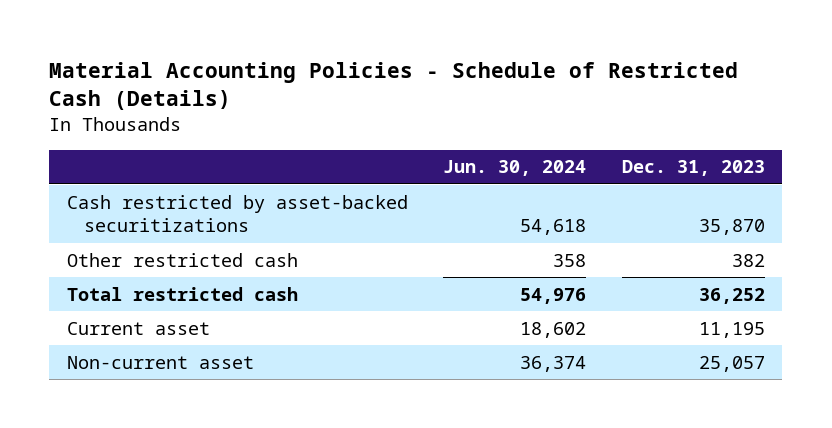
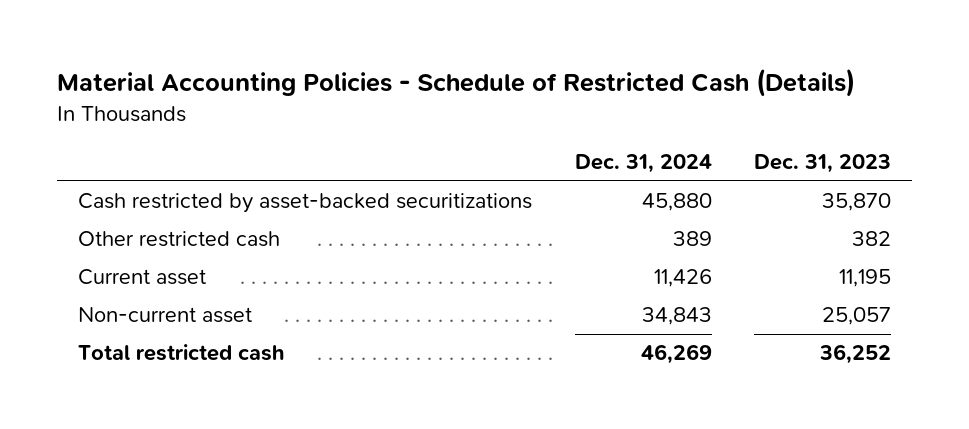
- | Jun. 30, 2024 | Dec. 31, 2023
+ | Dec. 31, 2024 | Dec. 31, 2023
moved down: Total restricted cash | 46,269 | 36,252

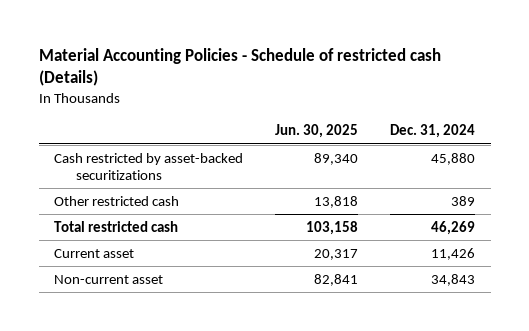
- Material Accounting Policies - Schedule of Restricted Cash (Details)
+ Material Accounting Policies - Schedule of restricted cash (Details)
- | Dec. 31, 2024 | Dec. 31, 2023
+ | Jun. 30, 2025 | Dec. 31, 2024
moved up: Total restricted cash | 103,158 | 46,269

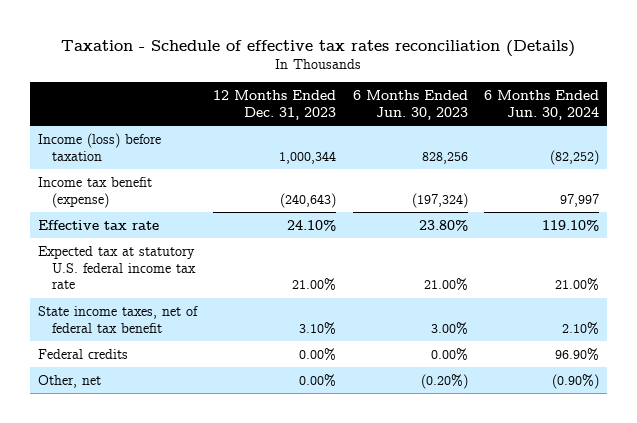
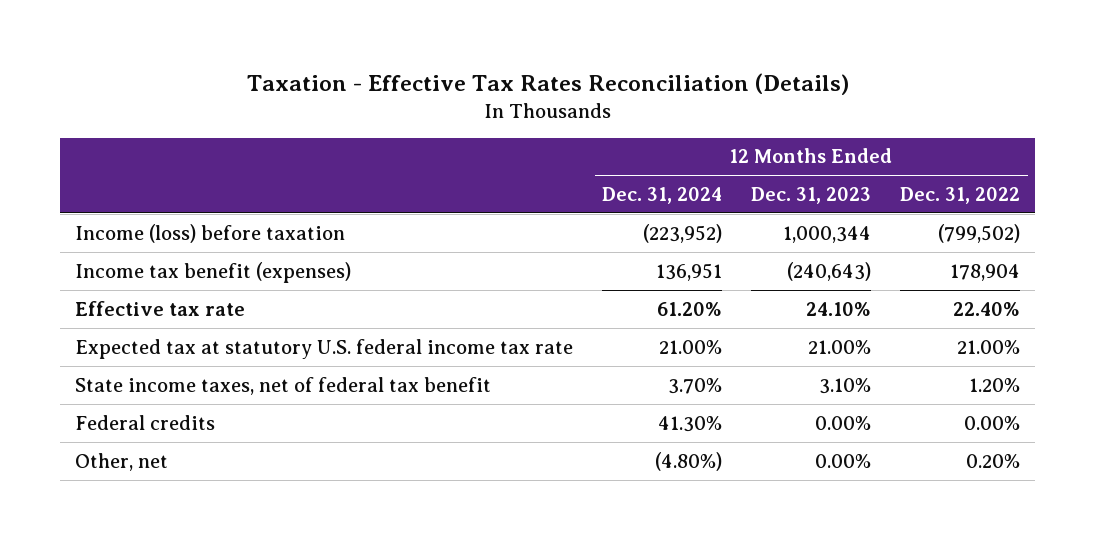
- Taxation - Schedule of effective tax rates reconciliation (Details)
+ Taxation - Effective Tax Rates Reconciliation (Details)
- | 12 Months Ended Dec. 31, 2023 | 6 Months Ended Jun. 30, 2023 | 6 Months Ended Jun. 30, 2024
+ | 12 Months Ended Dec. 31, 2024 | 12 Months Ended Dec. 31, 2023 | 12 Months Ended Dec. 31, 2022
- Income tax benefit (expense) | (240,643) | (197,324) | 97,997
+ Income tax benefit (expenses) | 136,951 | (240,643) | 178,904

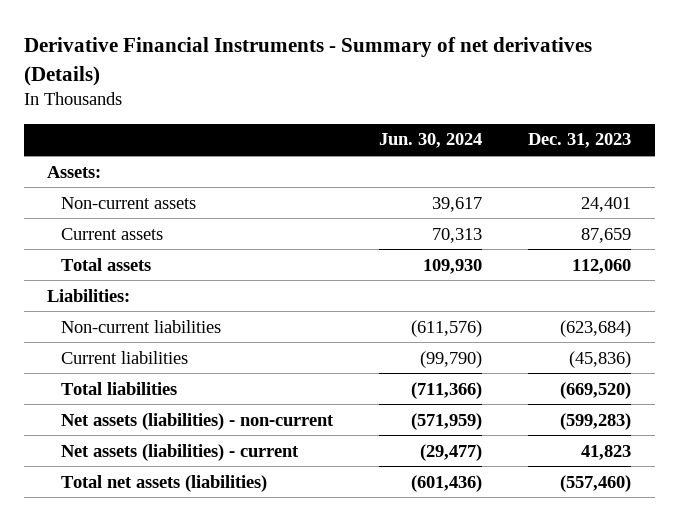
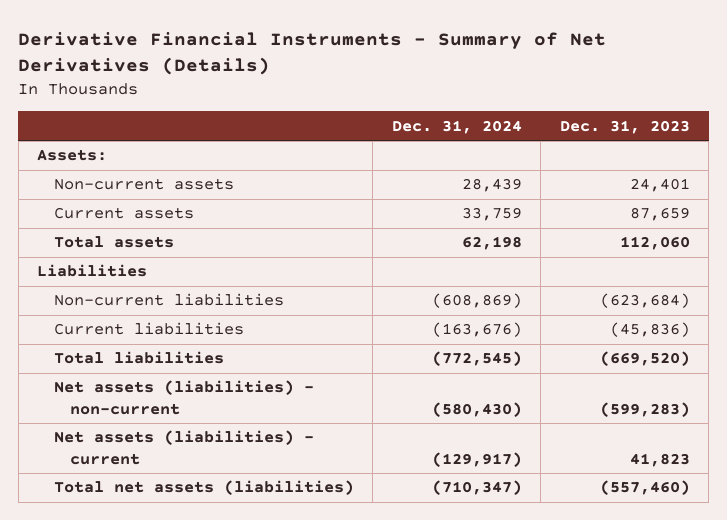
- Derivative Financial Instruments - Summary of net derivatives (Details)
+ Derivative Financial Instruments - Summary of Net Derivatives (Details)
- | Jun. 30, 2024 | Dec. 31, 2023
+ | Dec. 31, 2024 | Dec. 31, 2023
- Liabilities:
+ Liabilities

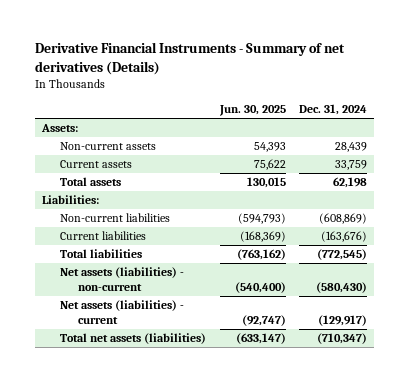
- Derivative Financial Instruments - Summary of Net Derivatives (Details)
+ Derivative Financial Instruments - Summary of net derivatives (Details)
- | Dec. 31, 2024 | Dec. 31, 2023
+ | Jun. 30, 2025 | Dec. 31, 2024
- Liabilities
+ Liabilities:

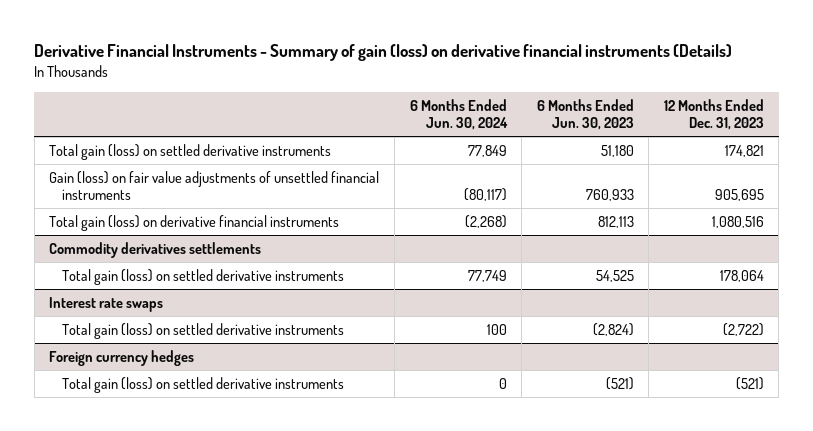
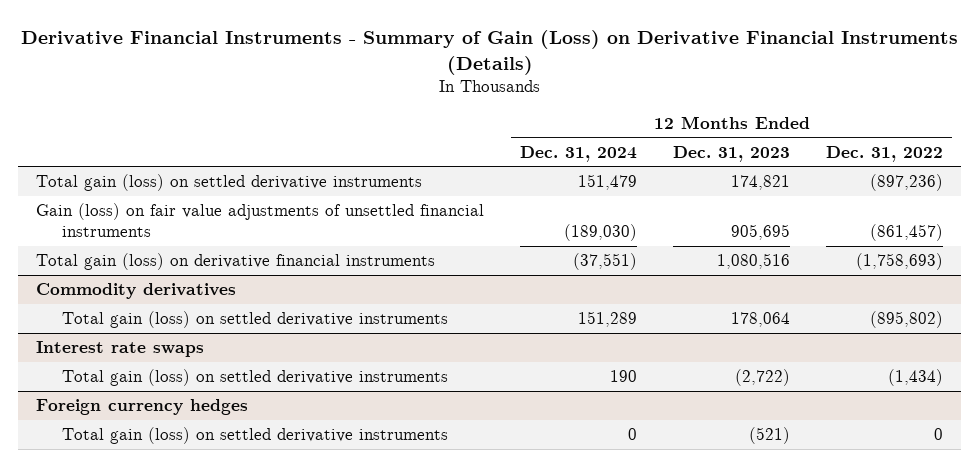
- Derivative Financial Instruments - Summary of gain (loss) on derivative financial instruments (Details)
+ Derivative Financial Instruments - Summary of Gain (Loss) on Derivative Financial Instruments (Details)
- | 6 Months Ended Jun. 30, 2024 | 6 Months Ended Jun. 30, 2023 | 12 Months Ended Dec. 31, 2023
+ | 12 Months Ended Dec. 31, 2024 | 12 Months Ended Dec. 31, 2023 | 12 Months Ended Dec. 31, 2022
- Commodity derivatives settlements
+ Commodity derivatives

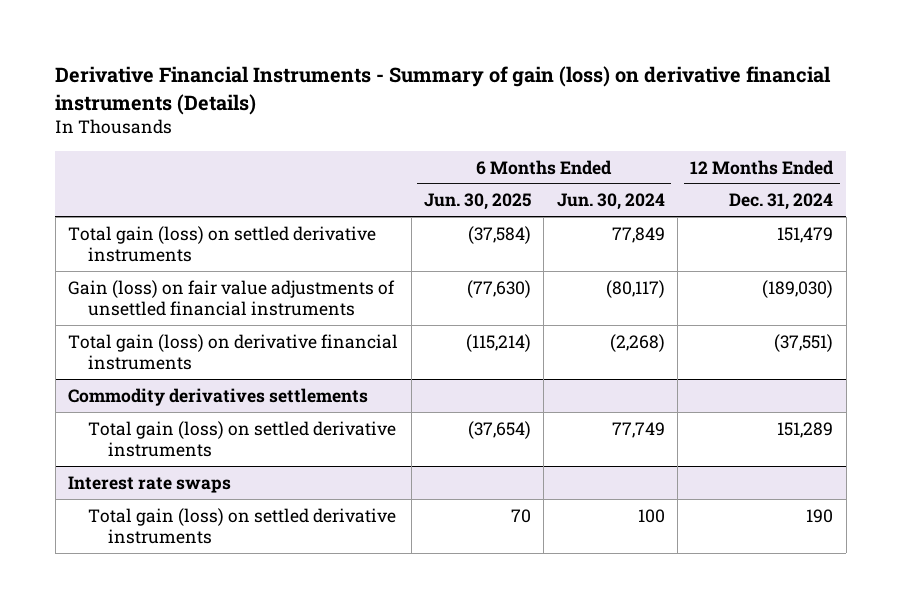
- Derivative Financial Instruments - Summary of Gain (Loss) on Derivative Financial Instruments (Details)
+ Derivative Financial Instruments - Summary of gain (loss) on derivative financial instruments (Details)
- | 12 Months Ended Dec. 31, 2024 | 12 Months Ended Dec. 31, 2023 | 12 Months Ended Dec. 31, 2022
+ | 6 Months Ended Jun. 30, 2025 | 6 Months Ended Jun. 30, 2024 | 12 Months Ended Dec. 31, 2024
- Commodity derivatives
+ Commodity derivatives settlements
- Foreign currency hedges
- Total gain (loss) on settled derivative instruments | 0 | (521) | 0

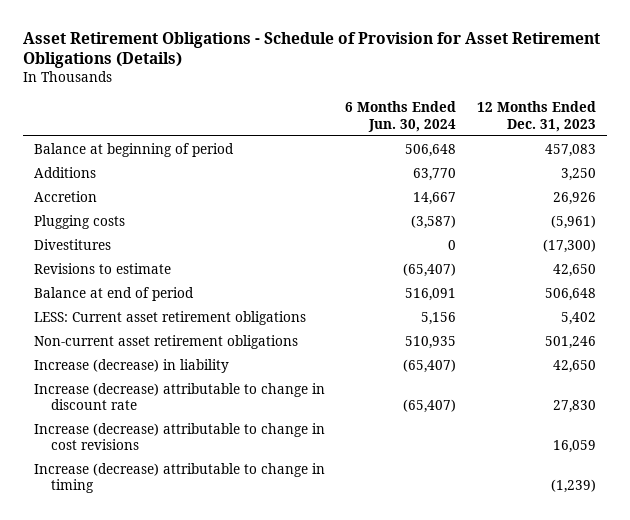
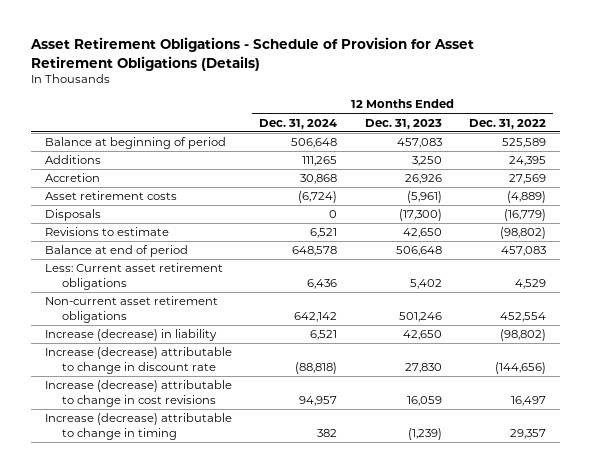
- | 6 Months Ended Jun. 30, 2024 | 12 Months Ended Dec. 31, 2023
+ | 12 Months Ended Dec. 31, 2024 | 12 Months Ended Dec. 31, 2023 | 12 Months Ended Dec. 31, 2022
- Plugging costs | (3,587) | (5,961)
- Divestitures | 0 | (17,300)
+ Asset retirement costs | (6,724) | (5,961) | (4,889)
+ Disposals | 0 | (17,300) | (16,779)
- LESS: Current asset retirement obligations | 5,156 | 5,402
+ Less: Current asset retirement obligations | 6,436 | 5,402 | 4,529

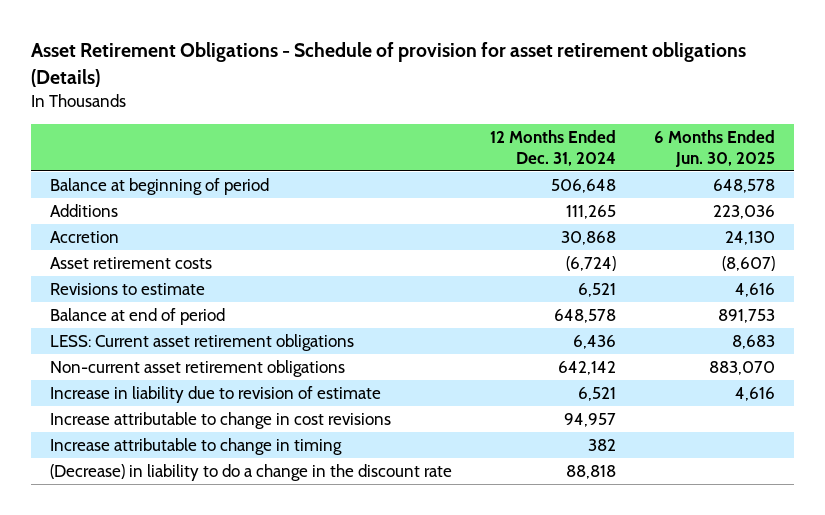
- Asset Retirement Obligations - Schedule of Provision for Asset Retirement Obligations (Details)
+ Asset Retirement Obligations - Schedule of provision for asset retirement obligations (Details)
- | 12 Months Ended Dec. 31, 2024 | 12 Months Ended Dec. 31, 2023 | 12 Months Ended Dec. 31, 2022
+ | 12 Months Ended Dec. 31, 2024 | 6 Months Ended Jun. 30, 2025
- Disposals | 0 | (17,300) | (16,779)
- Less: Current asset retirement obligations | 6,436 | 5,402 | 4,529
+ LESS: Current asset retirement obligations | 6,436 | 8,683
- Increase (decrease) in liability | 6,521 | 42,650 | (98,802)
- Increase (decrease) attributable to change in discount rate | (88,818) | 27,830 | (144,656)
- Increase (decrease) attributable to change in cost revisions | 94,957 | 16,059 | 16,497
- Increase (decrease) attributable to change in timing | 382 | (1,239) | 29,357
+ Increase in liability due to revision of estimate | 6,521 | 4,616
+ Increase attributable to change in cost revisions | 94,957 |
+ Increase attributable to change in timing | 382 |
+ (Decrease) in liability to do a change in the discount rate | 88,818 |

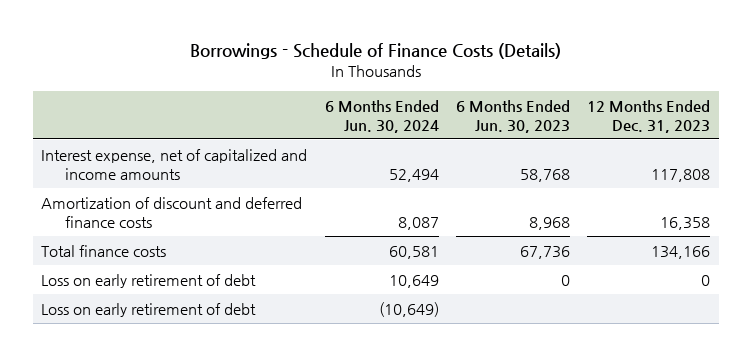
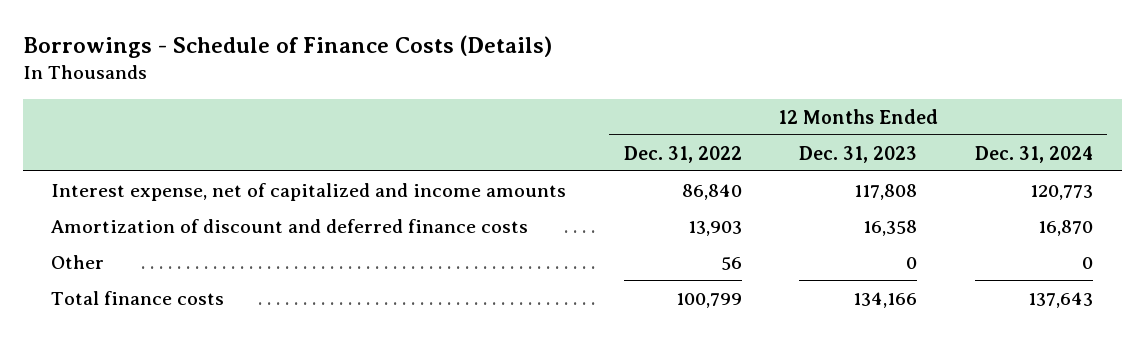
- | 6 Months Ended Jun. 30, 2024 | 6 Months Ended Jun. 30, 2023 | 12 Months Ended Dec. 31, 2023
+ | 12 Months Ended Dec. 31, 2022 | 12 Months Ended Dec. 31, 2023 | 12 Months Ended Dec. 31, 2024
+ Other | 56 | 0 | 0
- Loss on early retirement of debt | 10,649 | 0 | 0
- Loss on early retirement of debt | (10,649) | |

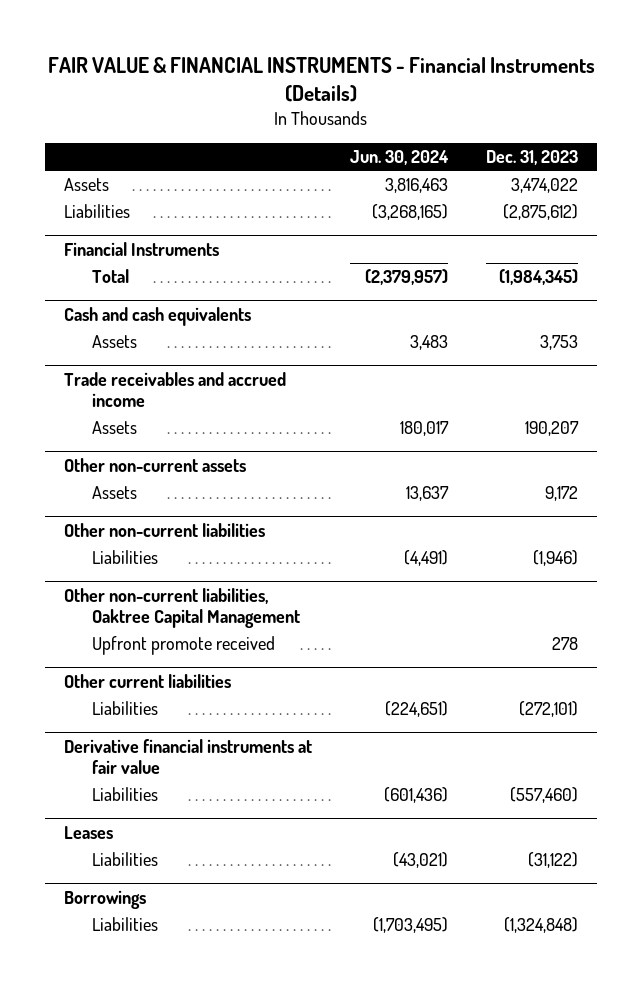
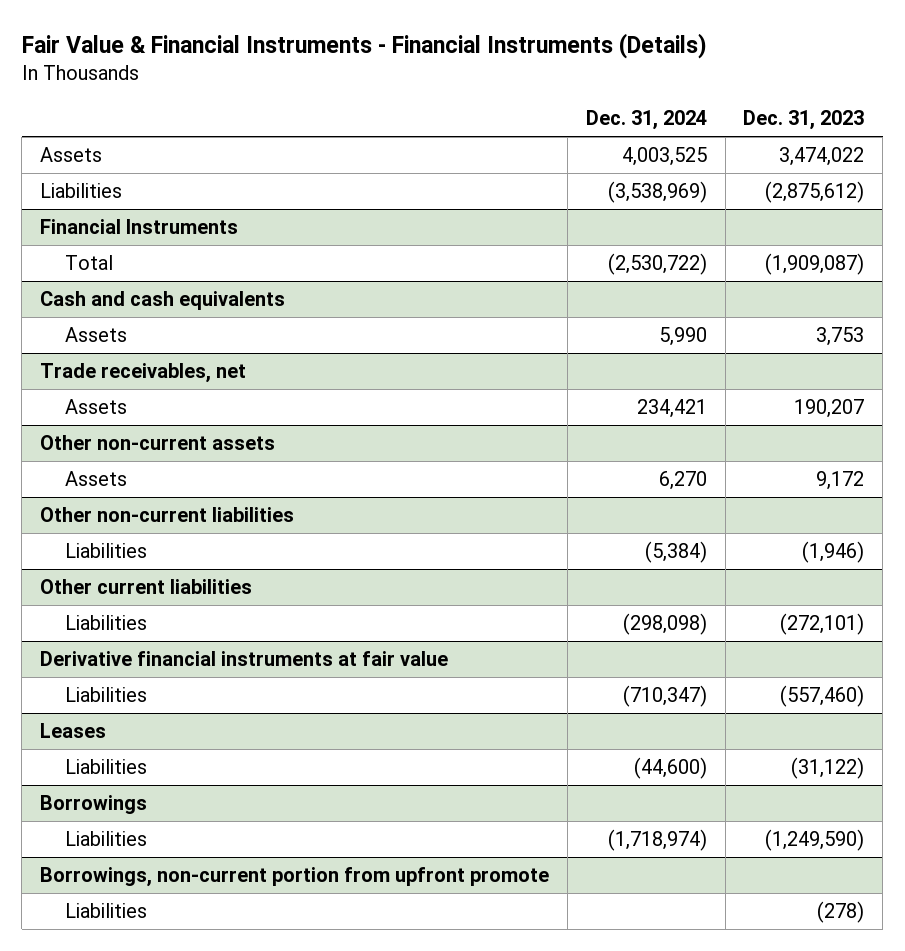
- FAIR VALUE & FINANCIAL INSTRUMENTS - Financial Instruments (Details)
+ Fair Value & Financial Instruments - Financial Instruments (Details)
- | Jun. 30, 2024 | Dec. 31, 2023
+ | Dec. 31, 2024 | Dec. 31, 2023
@ Financial Instruments
- Total | (2,379,957) | (1,984,345)
+ Total | (2,530,722) | (1,909,087)
- Trade receivables and accrued income
+ Trade receivables, net
- Other non-current liabilities, Oaktree Capital Management
- Upfront promote received | | 278
@ Borrowings
- Liabilities | (1,703,495) | (1,324,848)
+ Liabilities | (1,718,974) | (1,249,590)
+ Borrowings, non-current portion from upfront promote
+ Liabilities | | (278)

